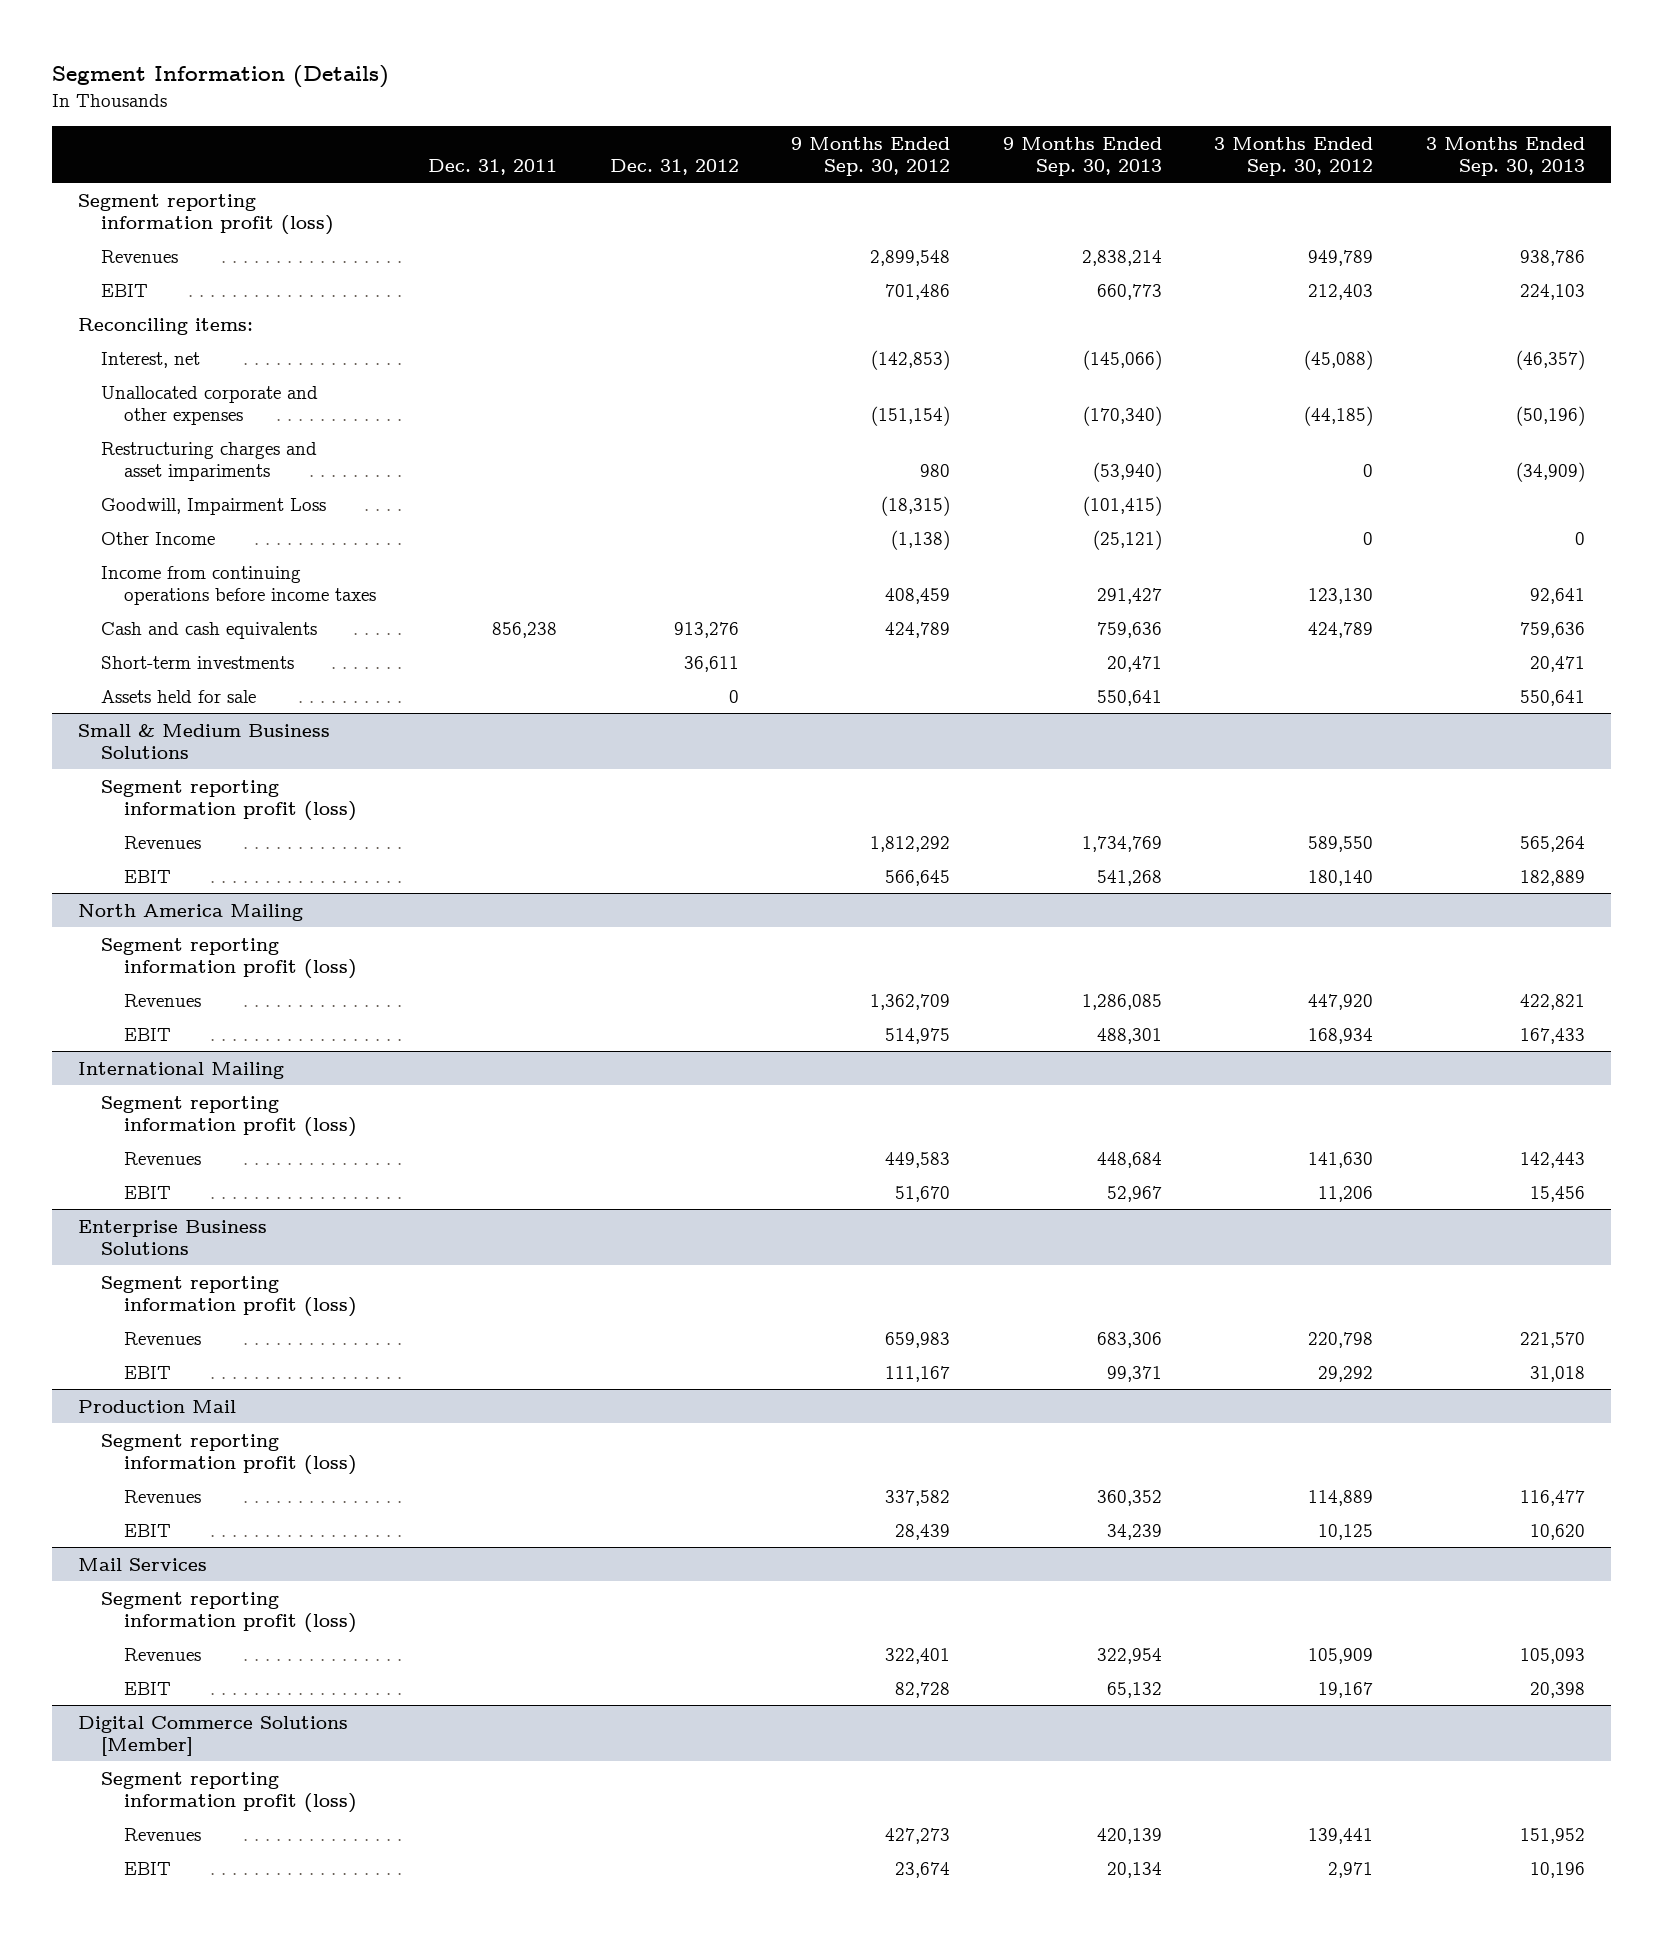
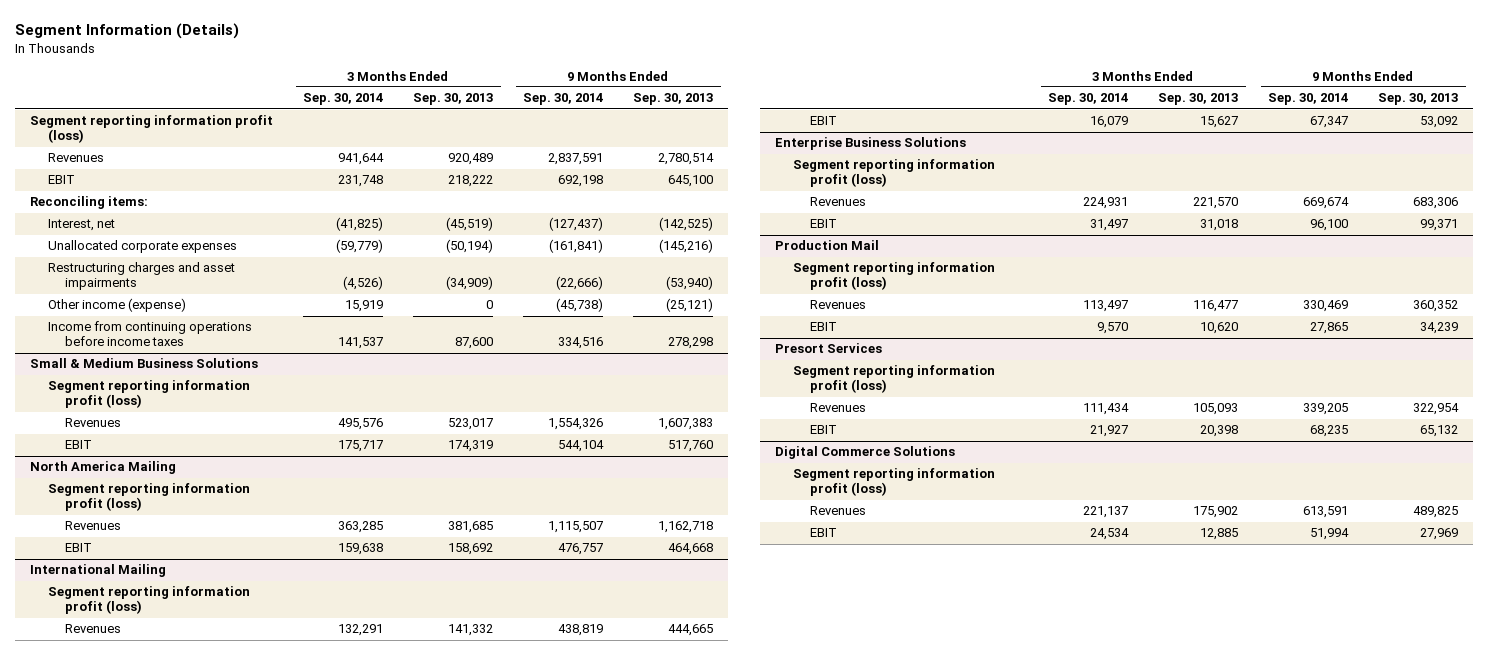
- | Dec. 31, 2011 | Dec. 31, 2012 | 9 Months Ended Sep. 30, 2012 | 9 Months Ended Sep. 30, 2013 | 3 Months Ended Sep. 30, 2012 | 3 Months Ended Sep. 30, 2013
+ | 3 Months Ended Sep. 30, 2014 | 3 Months Ended Sep. 30, 2013 | 9 Months Ended Sep. 30, 2014 | 9 Months Ended Sep. 30, 2013
- Revenues | | | 2,899,548 | 2,838,214 | 949,789 | 938,786
- EBIT | | | 701,486 | 660,773 | 212,403 | 224,103
+ Revenues | 941,644 | 920,489 | 2,837,591 | 2,780,514
+ EBIT | 231,748 | 218,222 | 692,198 | 645,100
- Interest, net | | | (142,853) | (145,066) | (45,088) | (46,357)
- Unallocated corporate and other expenses | | | (151,154) | (170,340) | (44,185) | (50,196)
- Restructuring charges and asset impariments | | | 980 | (53,940) | 0 | (34,909)
- Goodwill, Impairment Loss | | | (18,315) | (101,415) | |
- Other Income | | | (1,138) | (25,121) | 0 | 0
- Income from continuing operations before income taxes | | | 408,459 | 291,427 | 123,130 | 92,641
- Cash and cash equivalents | 856,238 | 913,276 | 424,789 | 759,636 | 424,789 | 759,636
- Short-term investments | | 36,611 | | 20,471 | | 20,471
- Assets held for sale | | 0 | | 550,641 | | 550,641
+ Interest, net | (41,825) | (45,519) | (127,437) | (142,525)
+ Unallocated corporate expenses | (59,779) | (50,194) | (161,841) | (145,216)
+ Restructuring charges and asset impairments | (4,526) | (34,909) | (22,666) | (53,940)
+ Other income (expense) | 15,919 | 0 | (45,738) | (25,121)
+ Income from continuing operations before income taxes | 141,537 | 87,600 | 334,516 | 278,298
@ Small & Medium Business Solutions
- Revenues | | | 1,812,292 | 1,734,769 | 589,550 | 565,264
- EBIT | | | 566,645 | 541,268 | 180,140 | 182,889
+ Revenues | 495,576 | 523,017 | 1,554,326 | 1,607,383
+ EBIT | 175,717 | 174,319 | 544,104 | 517,760
@ North America Mailing
- Revenues | | | 1,362,709 | 1,286,085 | 447,920 | 422,821
- EBIT | | | 514,975 | 488,301 | 168,934 | 167,433
+ Revenues | 363,285 | 381,685 | 1,115,507 | 1,162,718
+ EBIT | 159,638 | 158,692 | 476,757 | 464,668
@ International Mailing
- Revenues | | | 449,583 | 448,684 | 141,630 | 142,443
- EBIT | | | 51,670 | 52,967 | 11,206 | 15,456
+ Revenues | 132,291 | 141,332 | 438,819 | 444,665
+ EBIT | 16,079 | 15,627 | 67,347 | 53,092
- Mail Services
+ Presort Services
- Digital Commerce Solutions [Member]
+ Digital Commerce Solutions
- Revenues | | | 427,273 | 420,139 | 139,441 | 151,952
- EBIT | | | 23,674 | 20,134 | 2,971 | 10,196
+ Revenues | 221,137 | 175,902 | 613,591 | 489,825
+ EBIT | 24,534 | 12,885 | 51,994 | 27,969

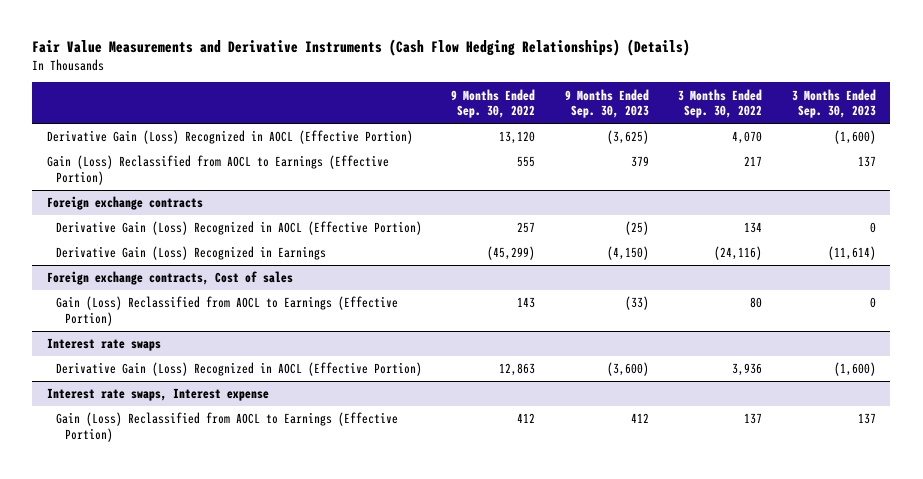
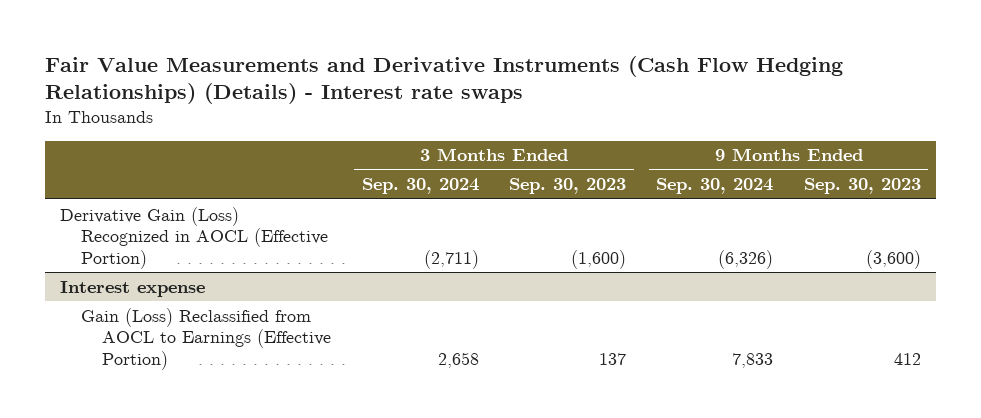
- Fair Value Measurements and Derivative Instruments (Cash Flow Hedging Relationships) (Details)
+ Fair Value Measurements and Derivative Instruments (Cash Flow Hedging Relationships) (Details) - Interest rate swaps
- | 9 Months Ended Sep. 30, 2022 | 9 Months Ended Sep. 30, 2023 | 3 Months Ended Sep. 30, 2022 | 3 Months Ended Sep. 30, 2023
+ | 3 Months Ended Sep. 30, 2024 | 3 Months Ended Sep. 30, 2023 | 9 Months Ended Sep. 30, 2024 | 9 Months Ended Sep. 30, 2023
- Derivative Gain (Loss) Recognized in AOCL (Effective Portion) | 13,120 | (3,625) | 4,070 | (1,600)
- Gain (Loss) Reclassified from AOCL to Earnings (Effective Portion) | 555 | 379 | 217 | 137
- Foreign exchange contracts
- Derivative Gain (Loss) Recognized in AOCL (Effective Portion) | 257 | (25) | 134 | 0
- Derivative Gain (Loss) Recognized in Earnings | (45,299) | (4,150) | (24,116) | (11,614)
- Foreign exchange contracts, Cost of sales
- Gain (Loss) Reclassified from AOCL to Earnings (Effective Portion) | 143 | (33) | 80 | 0
- Interest rate swaps
- Interest rate swaps, Interest expense
+ Interest expense

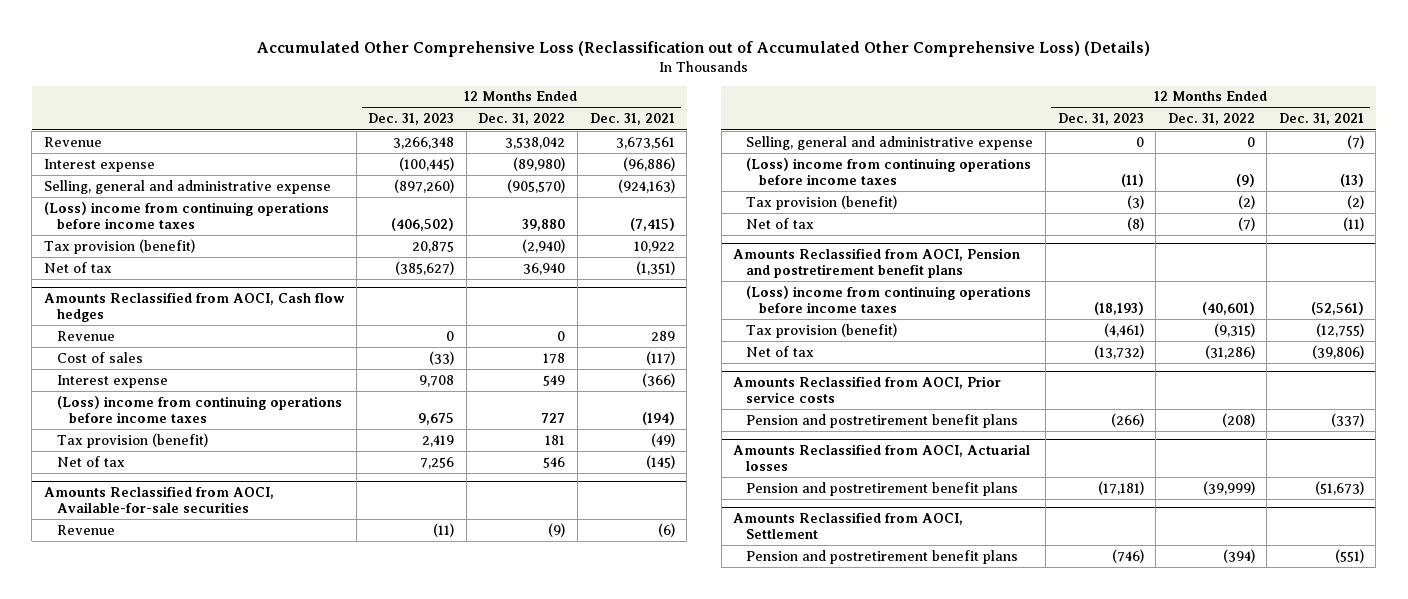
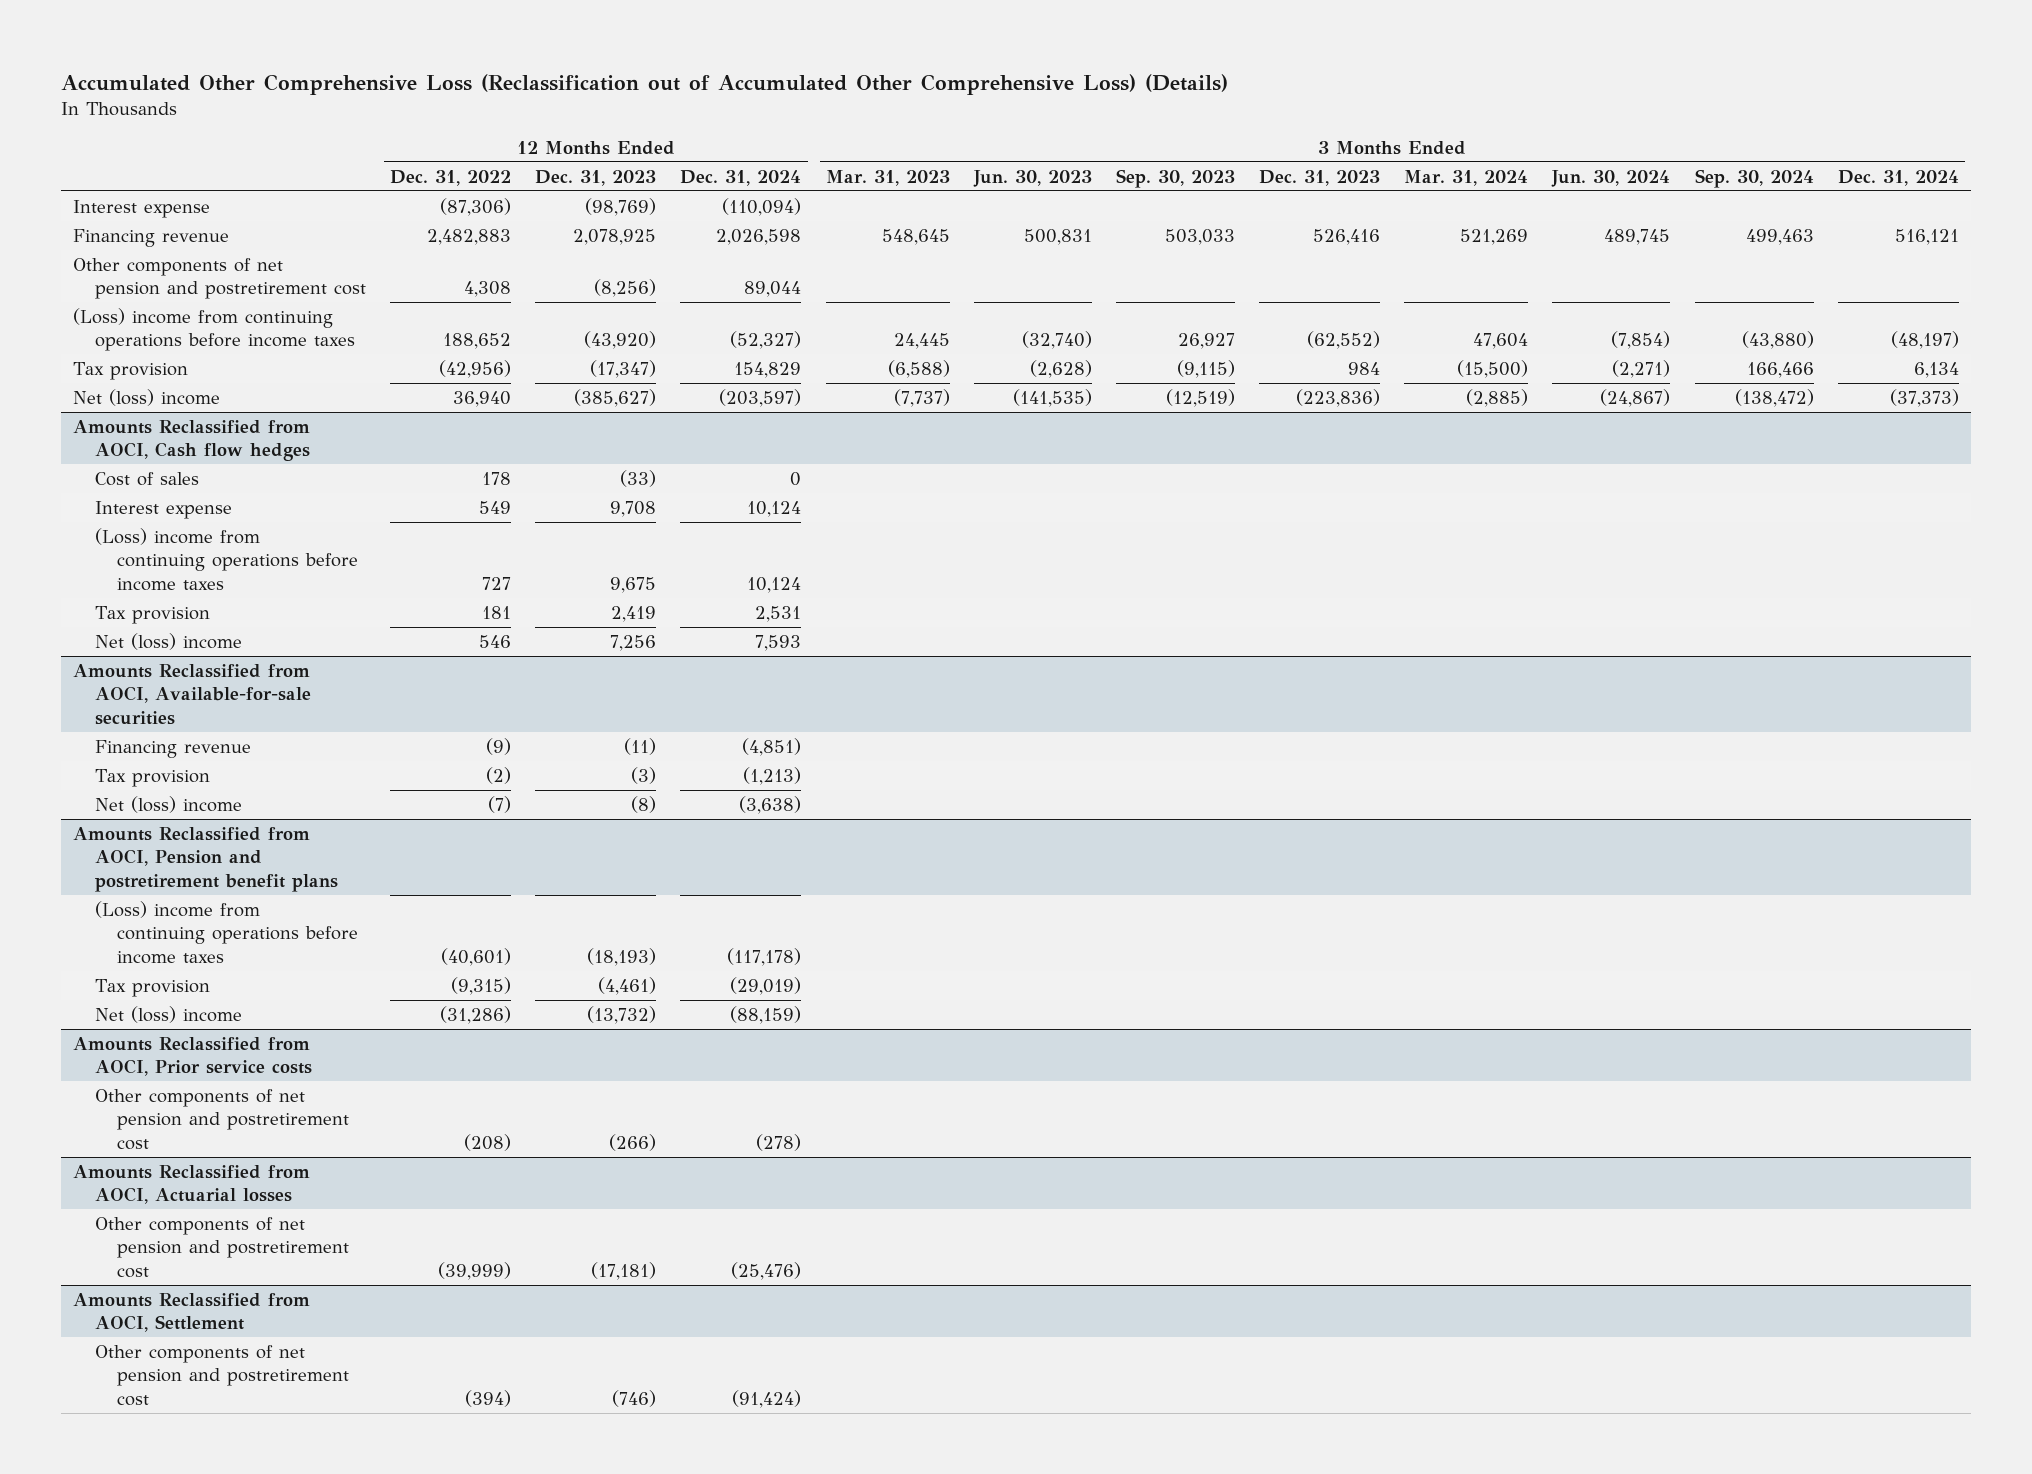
- | 12 Months Ended Dec. 31, 2023 | 12 Months Ended Dec. 31, 2022 | 12 Months Ended Dec. 31, 2021
+ | 12 Months Ended Dec. 31, 2022 | 12 Months Ended Dec. 31, 2023 | 12 Months Ended Dec. 31, 2024 | 3 Months Ended Mar. 31, 2023 | 3 Months Ended Jun. 30, 2023 | 3 Months Ended Sep. 30, 2023 | 3 Months Ended Dec. 31, 2023 | 3 Months Ended Mar. 31, 2024 | 3 Months Ended Jun. 30, 2024 | 3 Months Ended Sep. 30, 2024 | 3 Months Ended Dec. 31, 2024
- Revenue | 3,266,348 | 3,538,042 | 3,673,561
- Interest expense | (100,445) | (89,980) | (96,886)
- Selling, general and administrative expense | (897,260) | (905,570) | (924,163)
- (Loss) income from continuing operations before income taxes | (406,502) | 39,880 | (7,415)
- Tax provision (benefit) | 20,875 | (2,940) | 10,922
- Net of tax | (385,627) | 36,940 | (1,351)
+ Interest expense | (87,306) | (98,769) | (110,094) | | | | | | | |
+ Financing revenue | 2,482,883 | 2,078,925 | 2,026,598 | 548,645 | 500,831 | 503,033 | 526,416 | 521,269 | 489,745 | 499,463 | 516,121
+ Other components of net pension and postretirement cost | 4,308 | (8,256) | 89,044 | | | | | | | |
+ (Loss) income from continuing operations before income taxes | 188,652 | (43,920) | (52,327) | 24,445 | (32,740) | 26,927 | (62,552) | 47,604 | (7,854) | (43,880) | (48,197)
+ Tax provision | (42,956) | (17,347) | 154,829 | (6,588) | (2,628) | (9,115) | 984 | (15,500) | (2,271) | 166,466 | 6,134
+ Net (loss) income | 36,940 | (385,627) | (203,597) | (7,737) | (141,535) | (12,519) | (223,836) | (2,885) | (24,867) | (138,472) | (37,373)
@ Amounts Reclassified from AOCI, Cash flow hedges
- Revenue | 0 | 0 | 289
- Tax provision (benefit) | 2,419 | 181 | (49)
- Net of tax | 7,256 | 546 | (145)
+ Tax provision | 181 | 2,419 | 2,531 | | | | | | | |
+ Net (loss) income | 546 | 7,256 | 7,593 | | | | | | | |
@ Amounts Reclassified from AOCI, Available-for-sale securities
- Revenue | (11) | (9) | (6)
- Selling, general and administrative expense | 0 | 0 | (7)
- (Loss) income from continuing operations before income taxes | (11) | (9) | (13)
- Tax provision (benefit) | (3) | (2) | (2)
- Net of tax | (8) | (7) | (11)
+ Financing revenue | (9) | (11) | (4,851) | | | | | | | |
+ Tax provision | (2) | (3) | (1,213) | | | | | | | |
+ Net (loss) income | (7) | (8) | (3,638) | | | | | | | |
@ Amounts Reclassified from AOCI, Pension and postretirement benefit plans
- Tax provision (benefit) | (4,461) | (9,315) | (12,755)
- Net of tax | (13,732) | (31,286) | (39,806)
+ Tax provision | (9,315) | (4,461) | (29,019) | | | | | | | |
+ Net (loss) income | (31,286) | (13,732) | (88,159) | | | | | | | |
@ Amounts Reclassified from AOCI, Prior service costs
- Pension and postretirement benefit plans | (266) | (208) | (337)
+ Other components of net pension and postretirement cost | (208) | (266) | (278) | | | | | | | |
@ Amounts Reclassified from AOCI, Actuarial losses
- Pension and postretirement benefit plans | (17,181) | (39,999) | (51,673)
+ Other components of net pension and postretirement cost | (39,999) | (17,181) | (25,476) | | | | | | | |
@ Amounts Reclassified from AOCI, Settlement
- Pension and postretirement benefit plans | (746) | (394) | (551)
+ Other components of net pension and postretirement cost | (394) | (746) | (91,424) | | | | | | | |

